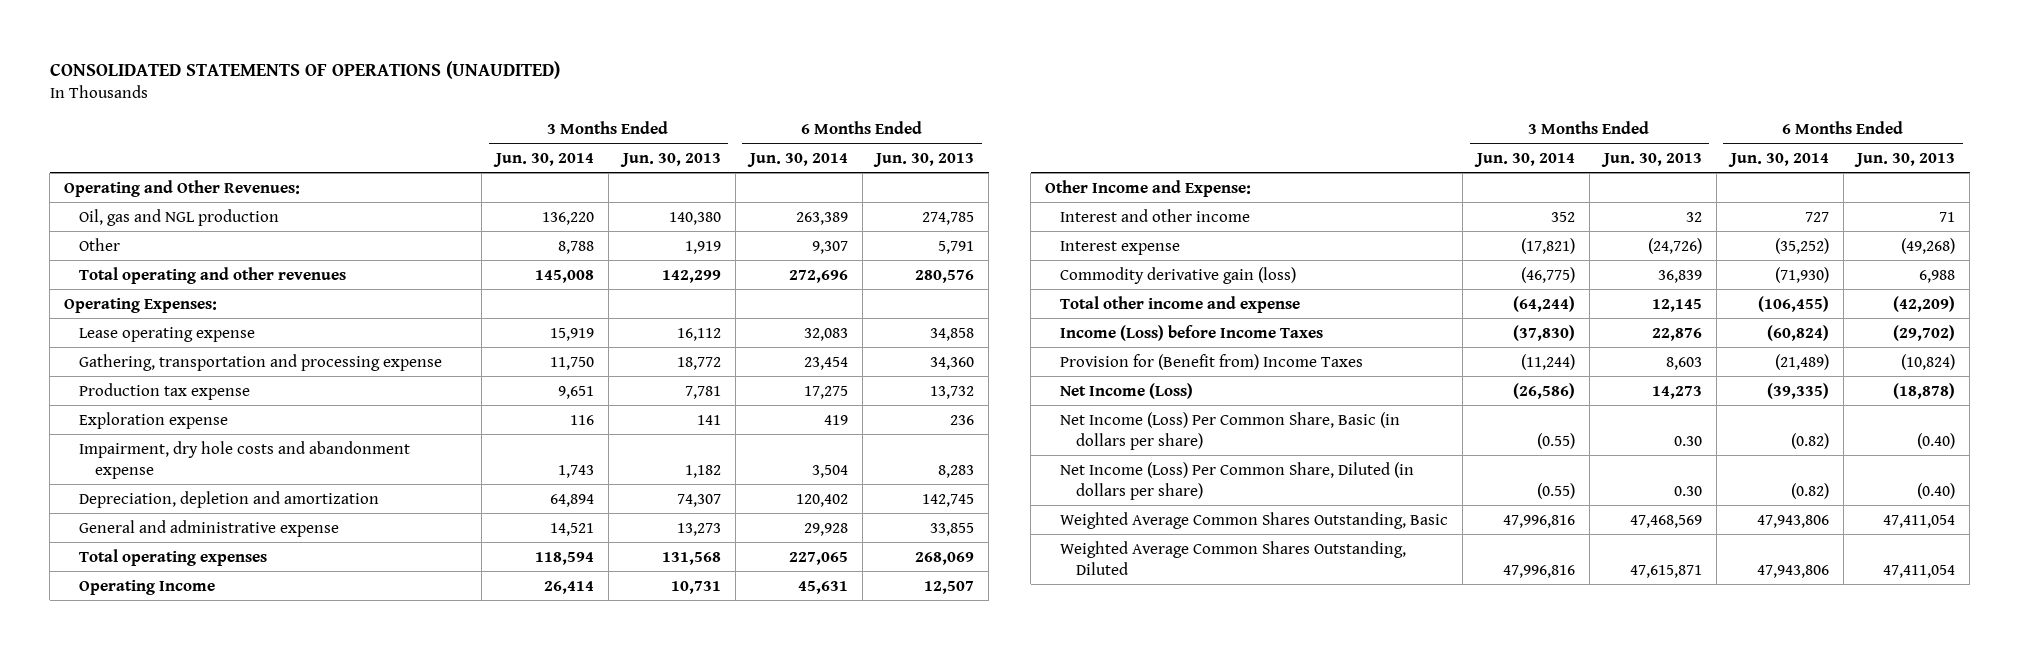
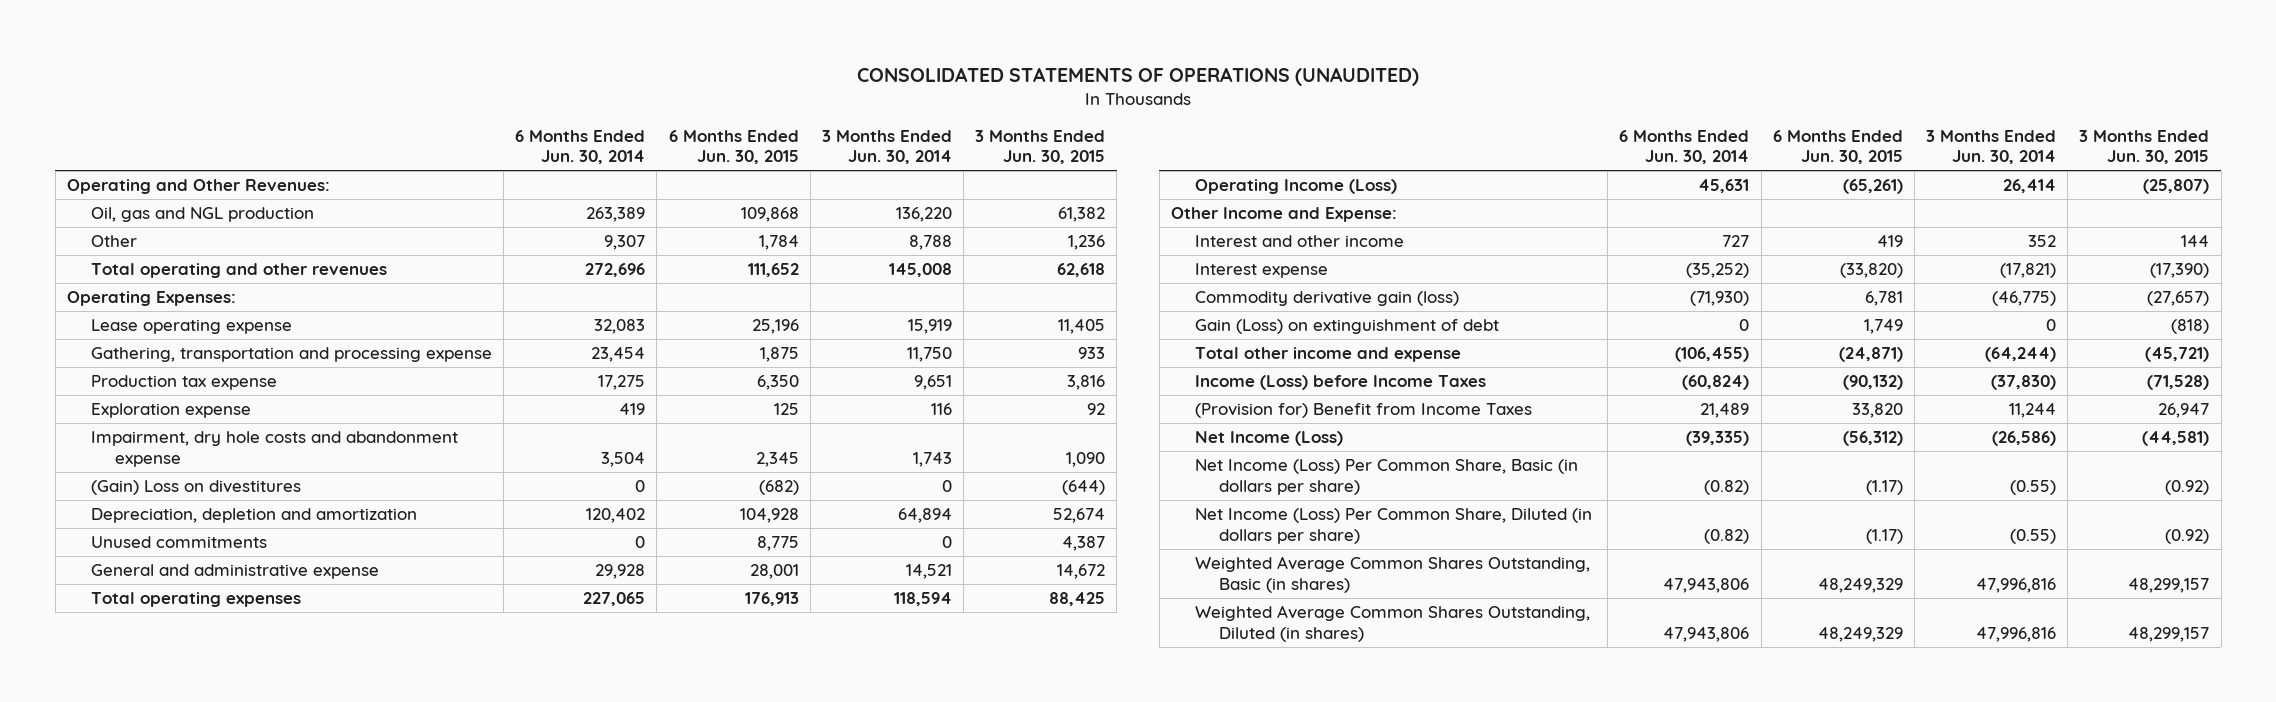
- | 3 Months Ended Jun. 30, 2014 | 3 Months Ended Jun. 30, 2013 | 6 Months Ended Jun. 30, 2014 | 6 Months Ended Jun. 30, 2013
+ | 6 Months Ended Jun. 30, 2014 | 6 Months Ended Jun. 30, 2015 | 3 Months Ended Jun. 30, 2014 | 3 Months Ended Jun. 30, 2015
+ (Gain) Loss on divestitures | 0 | (682) | 0 | (644)
+ Unused commitments | 0 | 8,775 | 0 | 4,387
- Operating Income | 26,414 | 10,731 | 45,631 | 12,507
+ Operating Income (Loss) | 45,631 | (65,261) | 26,414 | (25,807)
+ Gain (Loss) on extinguishment of debt | 0 | 1,749 | 0 | (818)
- Provision for (Benefit from) Income Taxes | (11,244) | 8,603 | (21,489) | (10,824)
+ (Provision for) Benefit from Income Taxes | 21,489 | 33,820 | 11,244 | 26,947
- Weighted Average Common Shares Outstanding, Basic | 47,996,816 | 47,468,569 | 47,943,806 | 47,411,054
- Weighted Average Common Shares Outstanding, Diluted | 47,996,816 | 47,615,871 | 47,943,806 | 47,411,054
+ Weighted Average Common Shares Outstanding, Basic (in shares) | 47,943,806 | 48,249,329 | 47,996,816 | 48,299,157
+ Weighted Average Common Shares Outstanding, Diluted (in shares) | 47,943,806 | 48,249,329 | 47,996,816 | 48,299,157

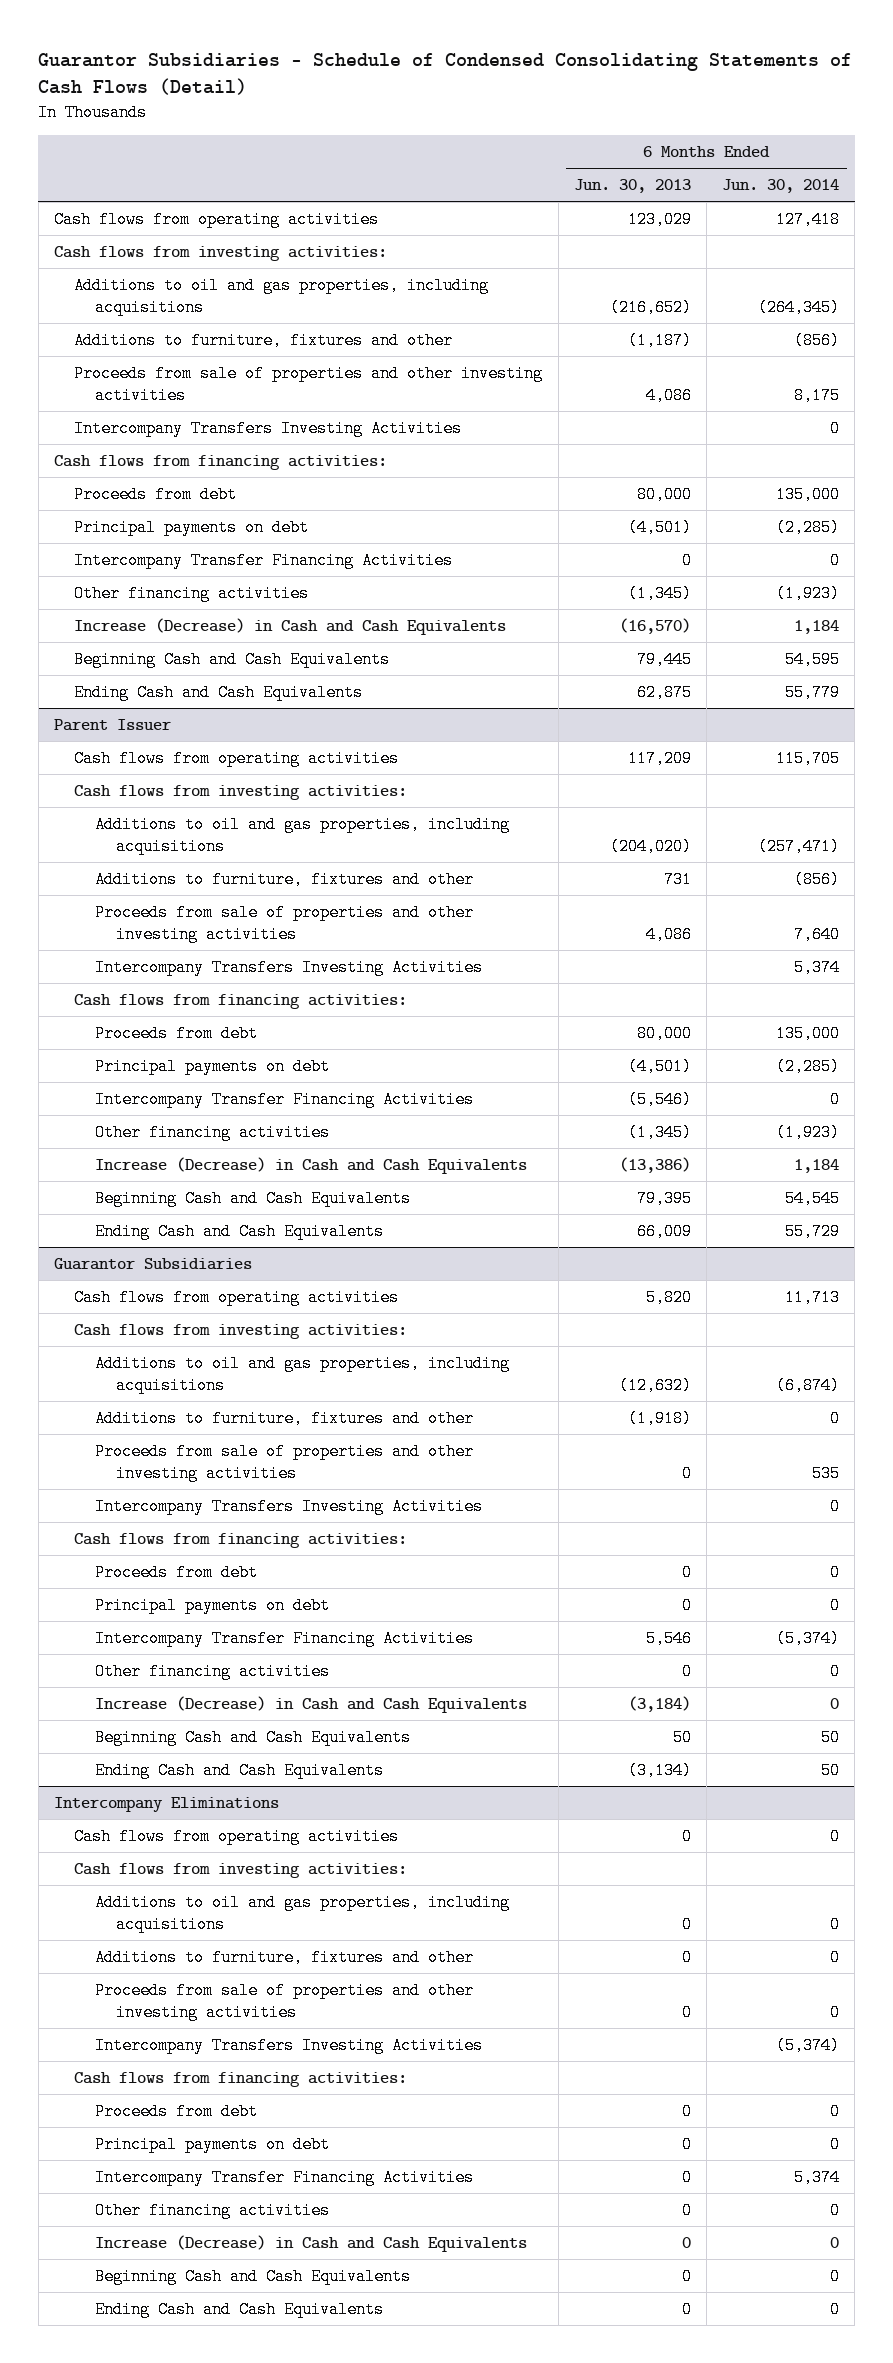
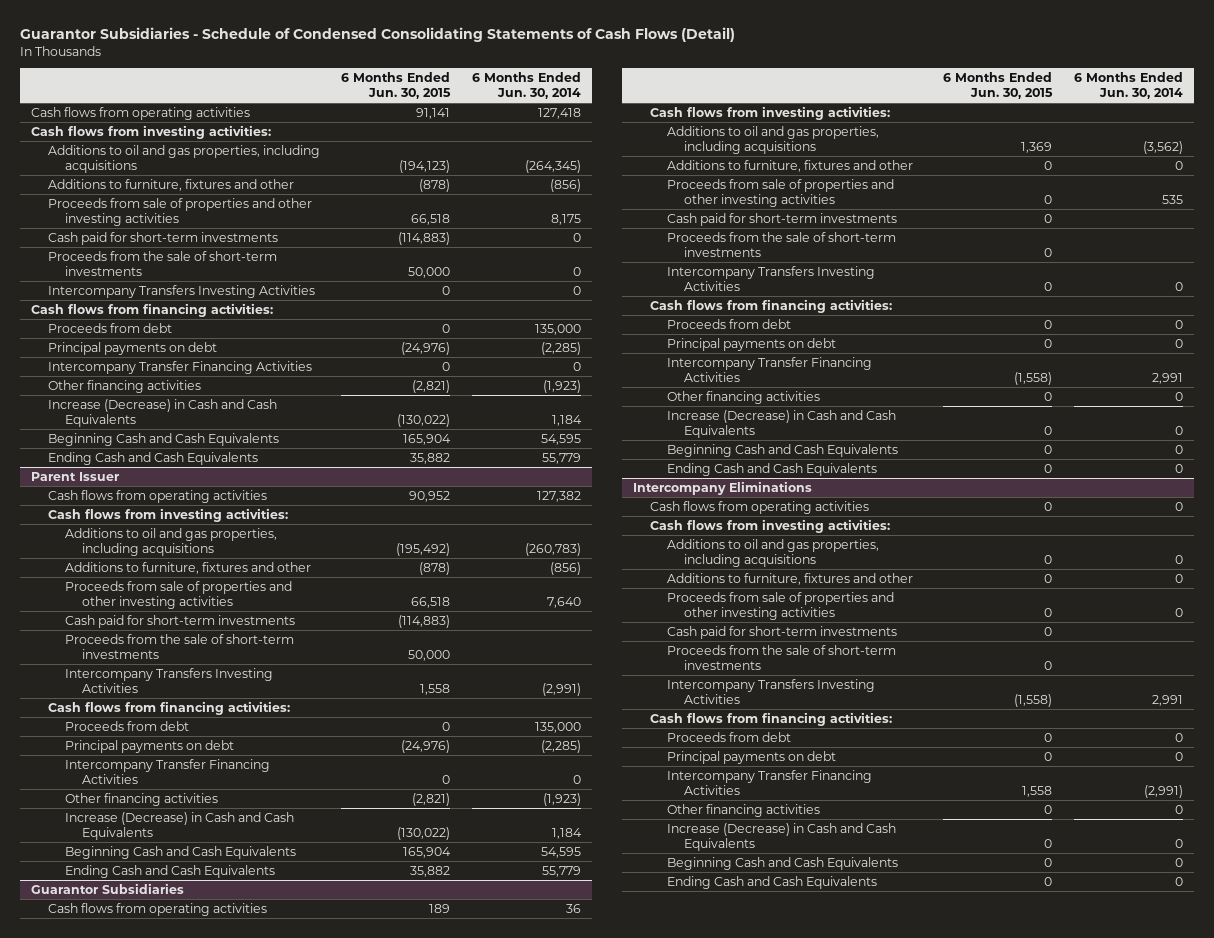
- | 6 Months Ended Jun. 30, 2013 | 6 Months Ended Jun. 30, 2014
+ | 6 Months Ended Jun. 30, 2015 | 6 Months Ended Jun. 30, 2014
+ Cash paid for short-term investments | (114,883) | 0
+ Proceeds from the sale of short-term investments | 50,000 | 0
@ Parent Issuer
- Cash flows from operating activities | 117,209 | 115,705
+ Cash flows from operating activities | 90,952 | 127,382
- Additions to oil and gas properties, including acquisitions | (204,020) | (257,471)
+ Additions to oil and gas properties, including acquisitions | (195,492) | (260,783)
- Intercompany Transfers Investing Activities | | 5,374
+ Cash paid for short-term investments | (114,883) |
+ Proceeds from the sale of short-term investments | 50,000 |
+ Intercompany Transfers Investing Activities | 1,558 | (2,991)
- Beginning Cash and Cash Equivalents | 79,395 | 54,545
- Ending Cash and Cash Equivalents | 66,009 | 55,729
+ Beginning Cash and Cash Equivalents | 165,904 | 54,595
+ Ending Cash and Cash Equivalents | 35,882 | 55,779
@ Guarantor Subsidiaries
- Cash flows from operating activities | 5,820 | 11,713
+ Cash flows from operating activities | 189 | 36
- Additions to oil and gas properties, including acquisitions | (12,632) | (6,874)
+ Additions to oil and gas properties, including acquisitions | 1,369 | (3,562)
+ Cash paid for short-term investments | 0 |
+ Proceeds from the sale of short-term investments | 0 |
- Intercompany Transfer Financing Activities | 5,546 | (5,374)
+ Intercompany Transfer Financing Activities | (1,558) | 2,991
- Beginning Cash and Cash Equivalents | 50 | 50
- Ending Cash and Cash Equivalents | (3,134) | 50
+ Beginning Cash and Cash Equivalents | 0 | 0
+ Ending Cash and Cash Equivalents | 0 | 0
@ Intercompany Eliminations
- Intercompany Transfers Investing Activities | | (5,374)
+ Cash paid for short-term investments | 0 |
+ Proceeds from the sale of short-term investments | 0 |
+ Intercompany Transfers Investing Activities | (1,558) | 2,991
- Intercompany Transfer Financing Activities | 0 | 5,374
+ Intercompany Transfer Financing Activities | 1,558 | (2,991)

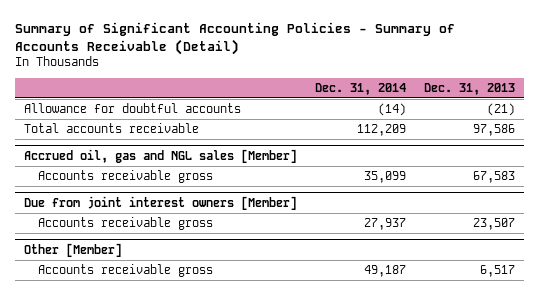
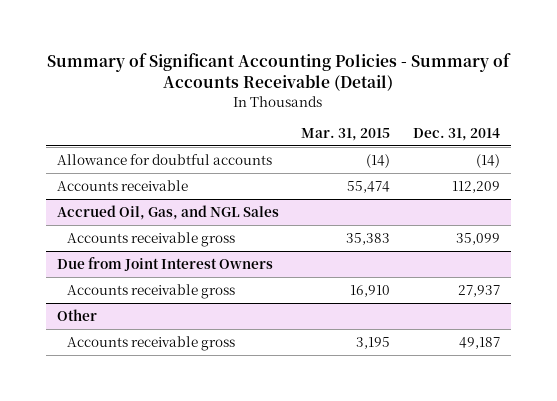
- | Dec. 31, 2014 | Dec. 31, 2013
+ | Mar. 31, 2015 | Dec. 31, 2014
- Total accounts receivable | 112,209 | 97,586
- Accrued oil, gas and NGL sales [Member]
+ Accounts receivable | 55,474 | 112,209
+ Accrued Oil, Gas, and NGL Sales
- Due from joint interest owners [Member]
+ Due from Joint Interest Owners
- Other [Member]
+ Other

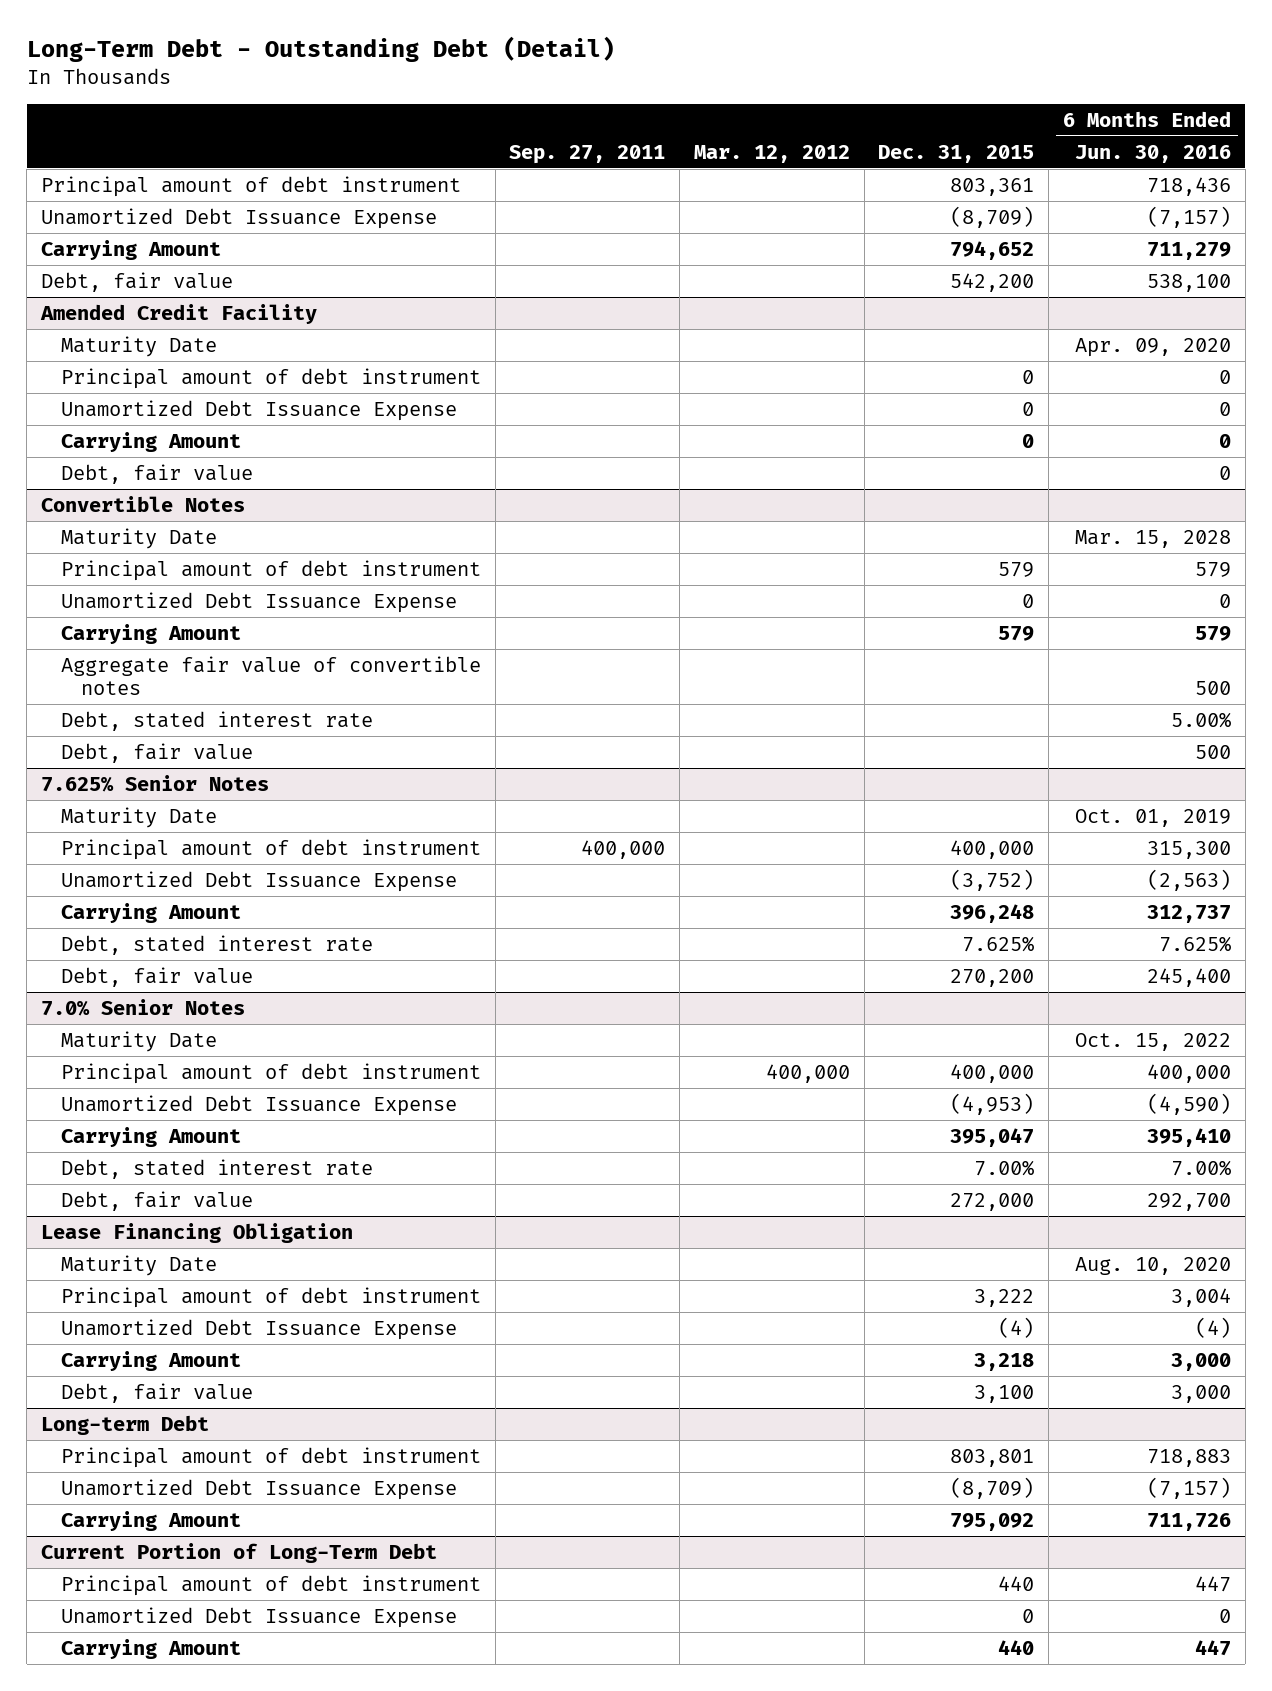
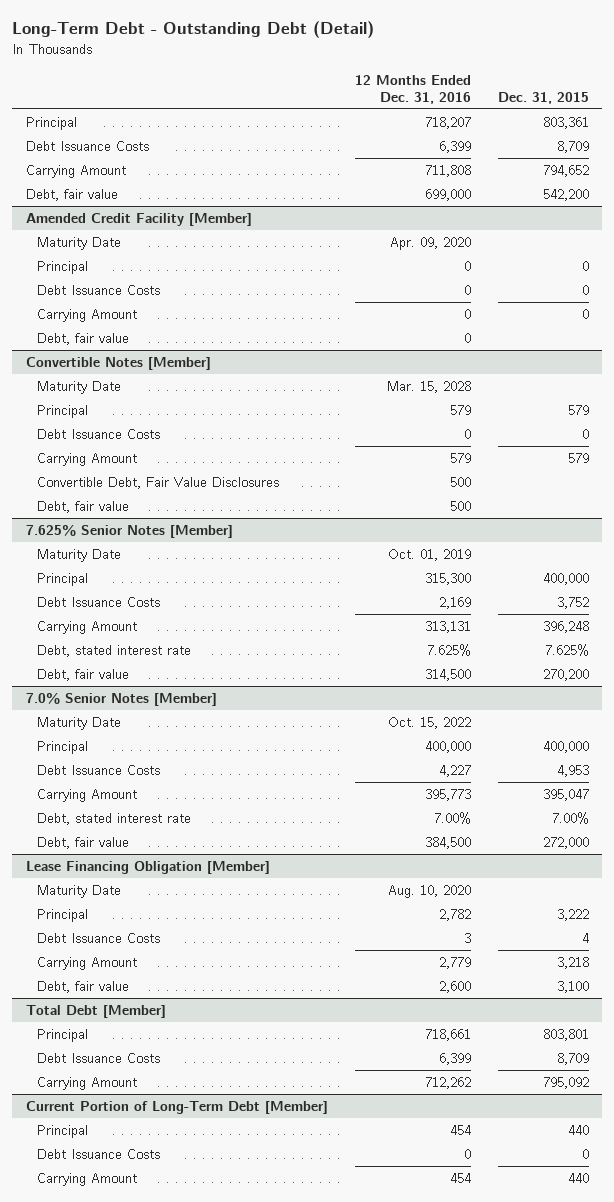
- | Sep. 27, 2011 | Mar. 12, 2012 | Dec. 31, 2015 | 6 Months Ended Jun. 30, 2016
+ | 12 Months Ended Dec. 31, 2016 | Dec. 31, 2015
- Principal amount of debt instrument | | | 803,361 | 718,436
- Unamortized Debt Issuance Expense | | | (8,709) | (7,157)
+ Principal | 718,207 | 803,361
+ Debt Issuance Costs | 6,399 | 8,709
- Amended Credit Facility
+ Amended Credit Facility [Member]
- Principal amount of debt instrument | | | 0 | 0
- Unamortized Debt Issuance Expense | | | 0 | 0
+ Principal | 0 | 0
+ Debt Issuance Costs | 0 | 0
- Convertible Notes
+ Convertible Notes [Member]
- Principal amount of debt instrument | | | 579 | 579
- Unamortized Debt Issuance Expense | | | 0 | 0
+ Principal | 579 | 579
+ Debt Issuance Costs | 0 | 0
- Aggregate fair value of convertible notes | | | | 500
- Debt, stated interest rate | | | | 5.00%
+ Convertible Debt, Fair Value Disclosures | 500 |
- 7.625% Senior Notes
+ 7.625% Senior Notes [Member]
- Principal amount of debt instrument | 400,000 | | 400,000 | 315,300
- Unamortized Debt Issuance Expense | | | (3,752) | (2,563)
+ Principal | 315,300 | 400,000
+ Debt Issuance Costs | 2,169 | 3,752
- 7.0% Senior Notes
+ 7.0% Senior Notes [Member]
- Principal amount of debt instrument | | 400,000 | 400,000 | 400,000
- Unamortized Debt Issuance Expense | | | (4,953) | (4,590)
+ Principal | 400,000 | 400,000
+ Debt Issuance Costs | 4,227 | 4,953
- Lease Financing Obligation
+ Lease Financing Obligation [Member]
- Principal amount of debt instrument | | | 3,222 | 3,004
- Unamortized Debt Issuance Expense | | | (4) | (4)
+ Principal | 2,782 | 3,222
+ Debt Issuance Costs | 3 | 4
- Long-term Debt
- Principal amount of debt instrument | | | 803,801 | 718,883
- Unamortized Debt Issuance Expense | | | (8,709) | (7,157)
+ Total Debt [Member]
+ Principal | 718,661 | 803,801
+ Debt Issuance Costs | 6,399 | 8,709
- Current Portion of Long-Term Debt
- Principal amount of debt instrument | | | 440 | 447
- Unamortized Debt Issuance Expense | | | 0 | 0
+ Current Portion of Long-Term Debt [Member]
+ Principal | 454 | 440
+ Debt Issuance Costs | 0 | 0

